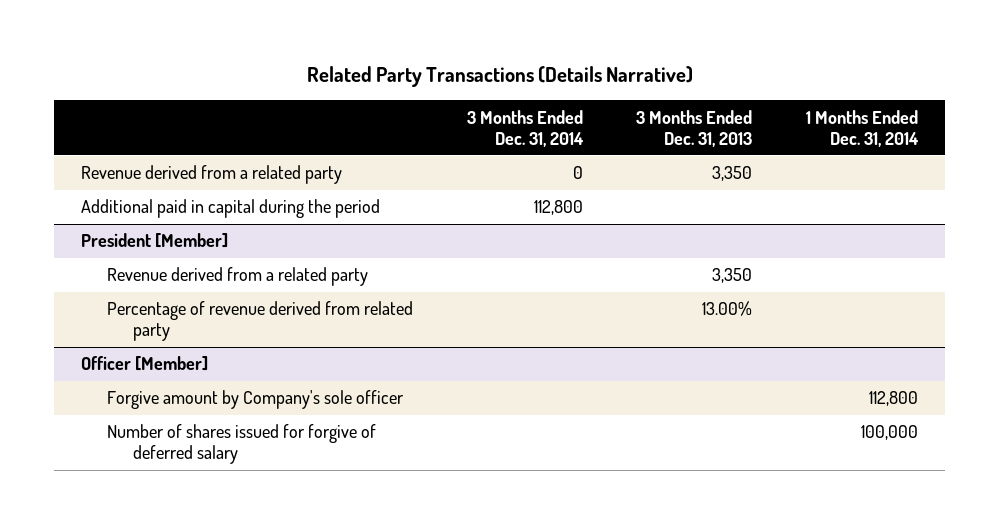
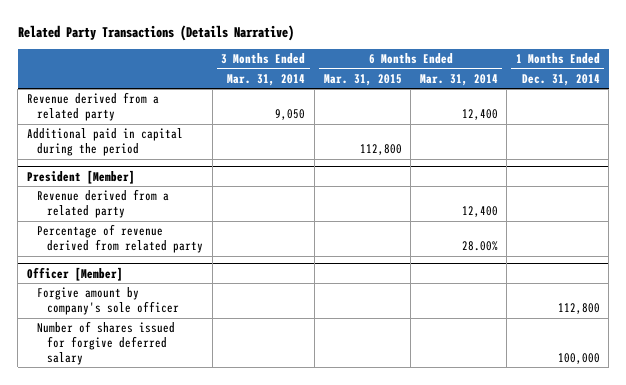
- | 3 Months Ended Dec. 31, 2014 | 3 Months Ended Dec. 31, 2013 | 1 Months Ended Dec. 31, 2014
+ | 3 Months Ended Mar. 31, 2014 | 6 Months Ended Mar. 31, 2015 | 6 Months Ended Mar. 31, 2014 | 1 Months Ended Dec. 31, 2014
@ Officer [Member]
- Forgive amount by Company's sole officer | | | 112,800
- Number of shares issued for forgive of deferred salary | | | 100,000
+ Forgive amount by company's sole officer | | | | 112,800
+ Number of shares issued for forgive deferred salary | | | | 100,000

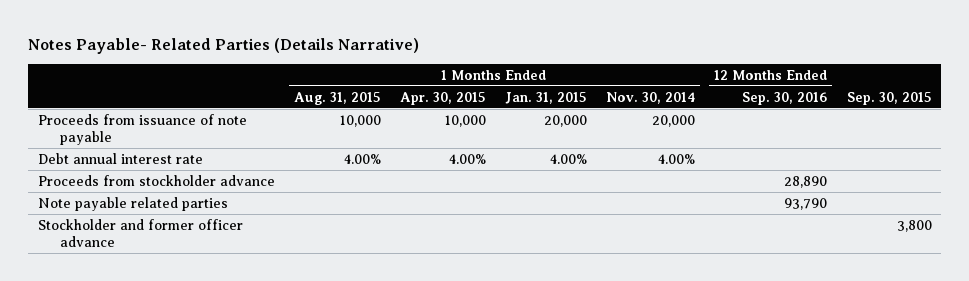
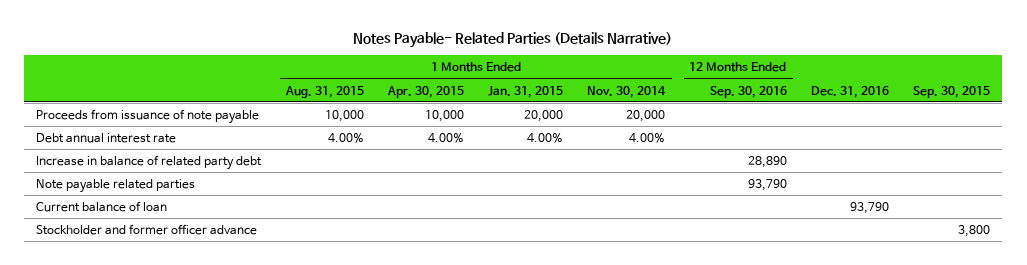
- | 1 Months Ended Aug. 31, 2015 | 1 Months Ended Apr. 30, 2015 | 1 Months Ended Jan. 31, 2015 | 1 Months Ended Nov. 30, 2014 | 12 Months Ended Sep. 30, 2016 | Sep. 30, 2015
+ | 1 Months Ended Aug. 31, 2015 | 1 Months Ended Apr. 30, 2015 | 1 Months Ended Jan. 31, 2015 | 1 Months Ended Nov. 30, 2014 | 12 Months Ended Sep. 30, 2016 | Dec. 31, 2016 | Sep. 30, 2015
- Proceeds from stockholder advance | | | | | 28,890 |
+ Increase in balance of related party debt | | | | | 28,890 | |
+ Current balance of loan | | | | | | 93,790 |

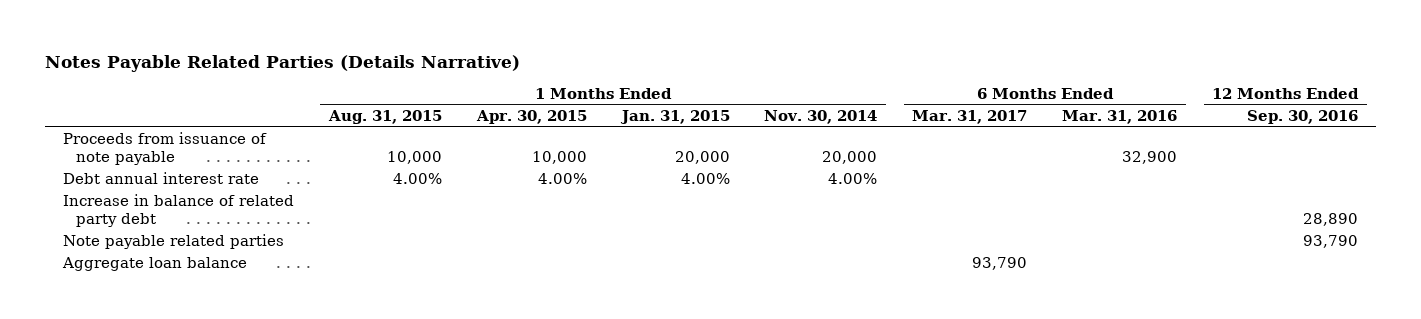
- Notes Payable- Related Parties (Details Narrative)
+ Notes Payable Related Parties (Details Narrative)
- | 1 Months Ended Aug. 31, 2015 | 1 Months Ended Apr. 30, 2015 | 1 Months Ended Jan. 31, 2015 | 1 Months Ended Nov. 30, 2014 | 12 Months Ended Sep. 30, 2016 | Dec. 31, 2016 | Sep. 30, 2015
+ | 1 Months Ended Aug. 31, 2015 | 1 Months Ended Apr. 30, 2015 | 1 Months Ended Jan. 31, 2015 | 1 Months Ended Nov. 30, 2014 | 6 Months Ended Mar. 31, 2017 | 6 Months Ended Mar. 31, 2016 | 12 Months Ended Sep. 30, 2016
- Current balance of loan | | | | | | 93,790 |
- Stockholder and former officer advance | | | | | | | 3,800
+ Aggregate loan balance | | | | | 93,790 | |

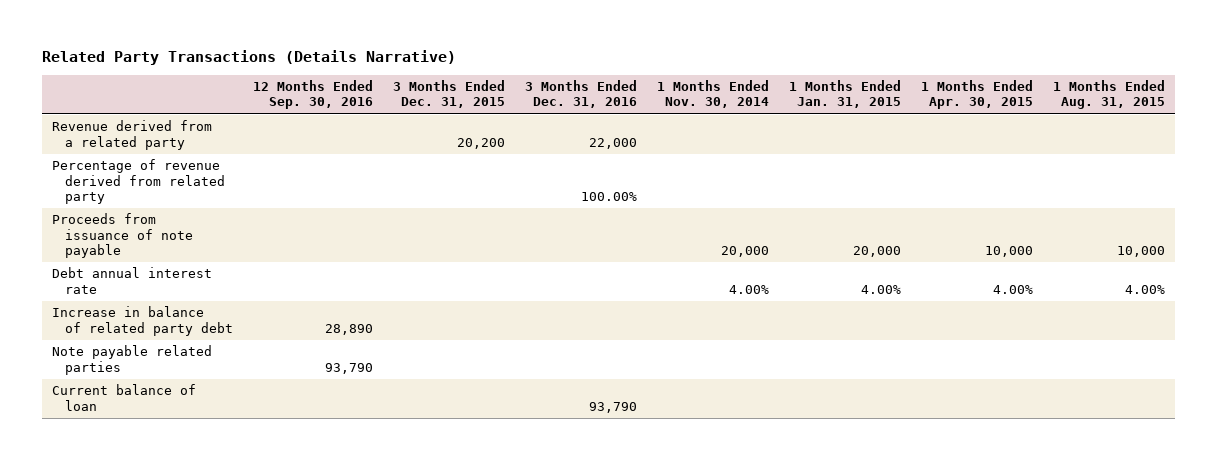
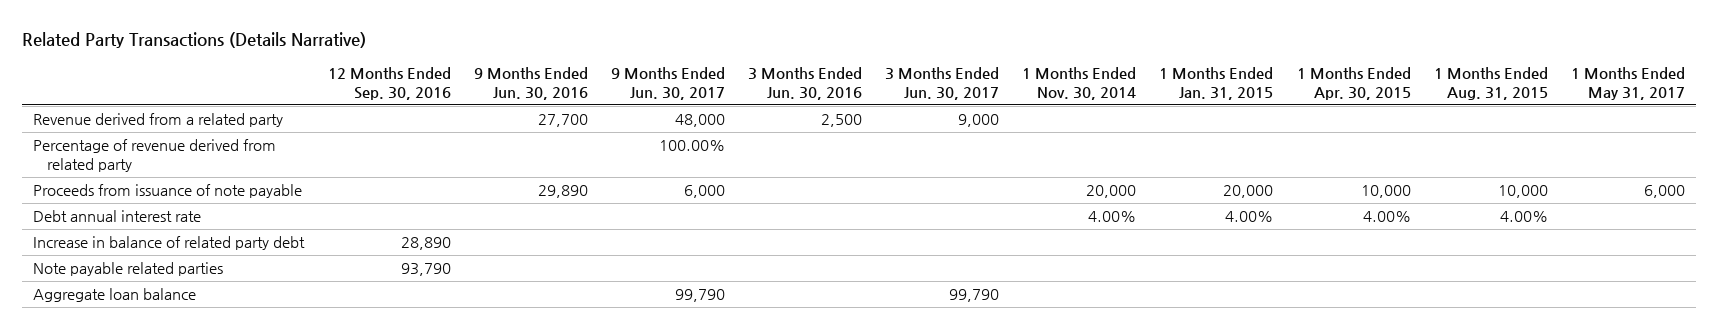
- | 12 Months Ended Sep. 30, 2016 | 3 Months Ended Dec. 31, 2015 | 3 Months Ended Dec. 31, 2016 | 1 Months Ended Nov. 30, 2014 | 1 Months Ended Jan. 31, 2015 | 1 Months Ended Apr. 30, 2015 | 1 Months Ended Aug. 31, 2015
+ | 12 Months Ended Sep. 30, 2016 | 9 Months Ended Jun. 30, 2016 | 9 Months Ended Jun. 30, 2017 | 3 Months Ended Jun. 30, 2016 | 3 Months Ended Jun. 30, 2017 | 1 Months Ended Nov. 30, 2014 | 1 Months Ended Jan. 31, 2015 | 1 Months Ended Apr. 30, 2015 | 1 Months Ended Aug. 31, 2015 | 1 Months Ended May 31, 2017
- Current balance of loan | | | 93,790 | | | |
+ Aggregate loan balance | | | 99,790 | | 99,790 | | | | |

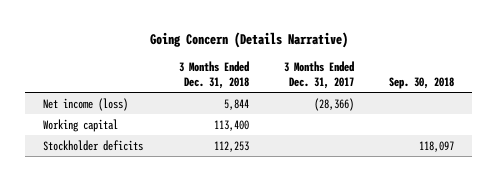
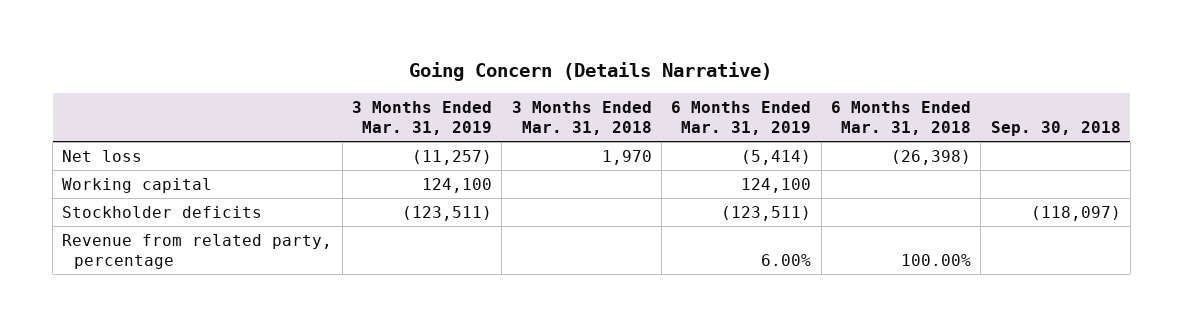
- | 3 Months Ended Dec. 31, 2018 | 3 Months Ended Dec. 31, 2017 | Sep. 30, 2018
+ | 3 Months Ended Mar. 31, 2019 | 3 Months Ended Mar. 31, 2018 | 6 Months Ended Mar. 31, 2019 | 6 Months Ended Mar. 31, 2018 | Sep. 30, 2018
- Net income (loss) | 5,844 | (28,366) |
+ Net loss | (11,257) | 1,970 | (5,414) | (26,398) |
- Stockholder deficits | 112,253 | | 118,097
+ Stockholder deficits | (123,511) | | (123,511) | | (118,097)
+ Revenue from related party, percentage | | | 6.00% | 100.00% |

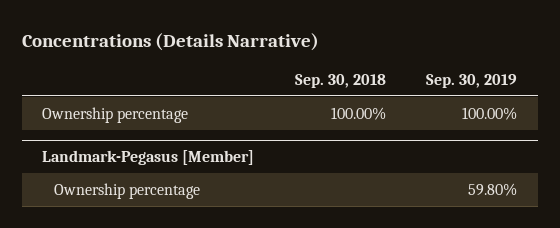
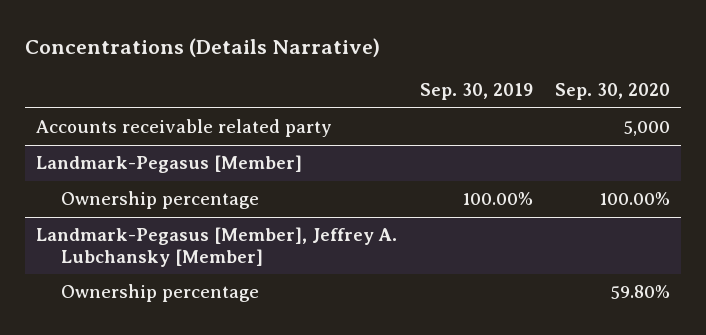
- | Sep. 30, 2018 | Sep. 30, 2019
+ | Sep. 30, 2019 | Sep. 30, 2020
- Ownership percentage | 100.00% | 100.00%
+ Accounts receivable related party | | 5,000
@ Landmark-Pegasus [Member]
- Ownership percentage | | 59.80%
+ Ownership percentage | 100.00% | 100.00%
+ Landmark-Pegasus [Member], Jeffrey A. Lubchansky [Member]
+ Ownership percentage | | 59.80%

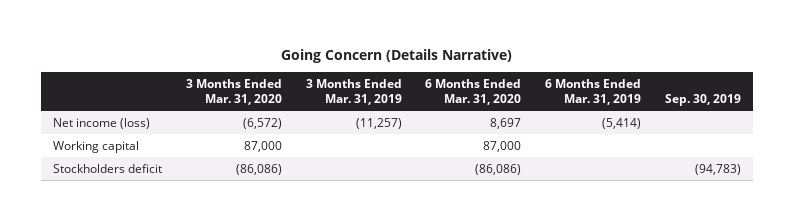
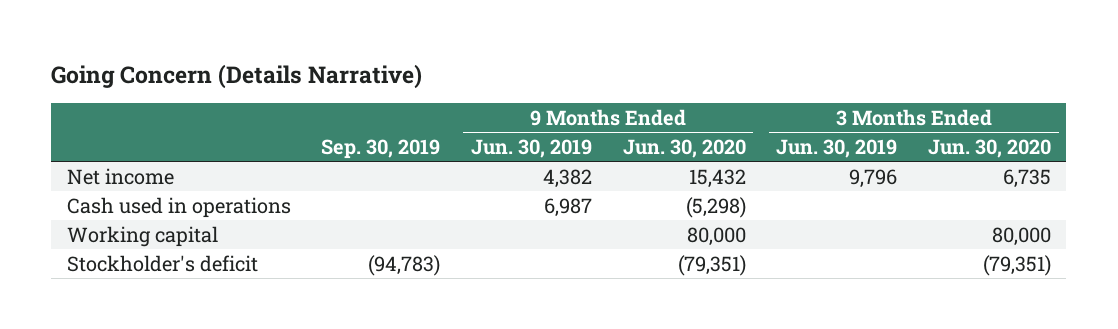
- | 3 Months Ended Mar. 31, 2020 | 3 Months Ended Mar. 31, 2019 | 6 Months Ended Mar. 31, 2020 | 6 Months Ended Mar. 31, 2019 | Sep. 30, 2019
+ | Sep. 30, 2019 | 9 Months Ended Jun. 30, 2019 | 9 Months Ended Jun. 30, 2020 | 3 Months Ended Jun. 30, 2019 | 3 Months Ended Jun. 30, 2020
- Net income (loss) | (6,572) | (11,257) | 8,697 | (5,414) |
+ Net income | | 4,382 | 15,432 | 9,796 | 6,735
+ Cash used in operations | | 6,987 | (5,298) | |
- Stockholders deficit | (86,086) | | (86,086) | | (94,783)
+ Stockholder's deficit | (94,783) | | (79,351) | | (79,351)

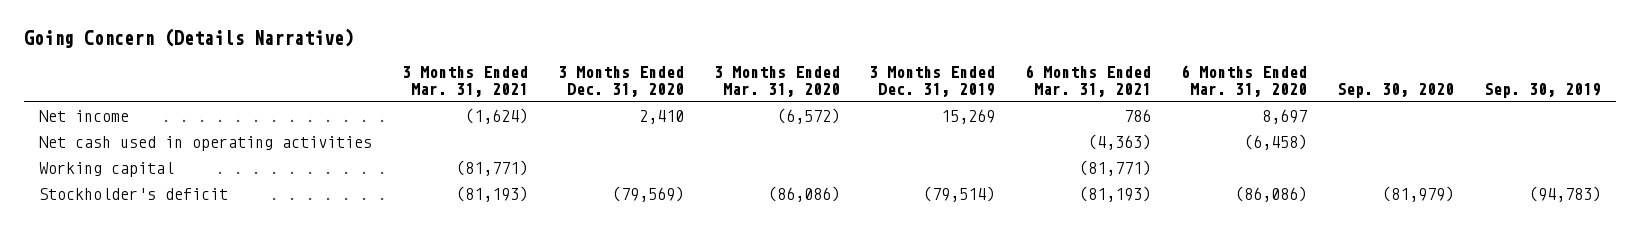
- | Sep. 30, 2019 | 9 Months Ended Jun. 30, 2019 | 9 Months Ended Jun. 30, 2020 | 3 Months Ended Jun. 30, 2019 | 3 Months Ended Jun. 30, 2020
+ | 3 Months Ended Mar. 31, 2021 | 3 Months Ended Dec. 31, 2020 | 3 Months Ended Mar. 31, 2020 | 3 Months Ended Dec. 31, 2019 | 6 Months Ended Mar. 31, 2021 | 6 Months Ended Mar. 31, 2020 | Sep. 30, 2020 | Sep. 30, 2019
- Cash used in operations | | 6,987 | (5,298) | |
+ Net cash used in operating activities | | | | | (4,363) | (6,458) | |

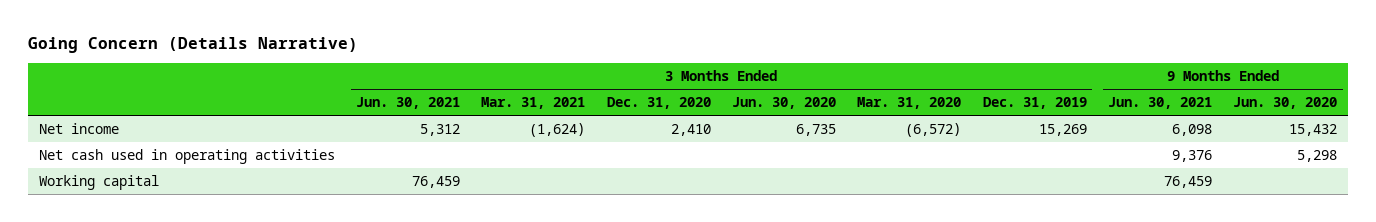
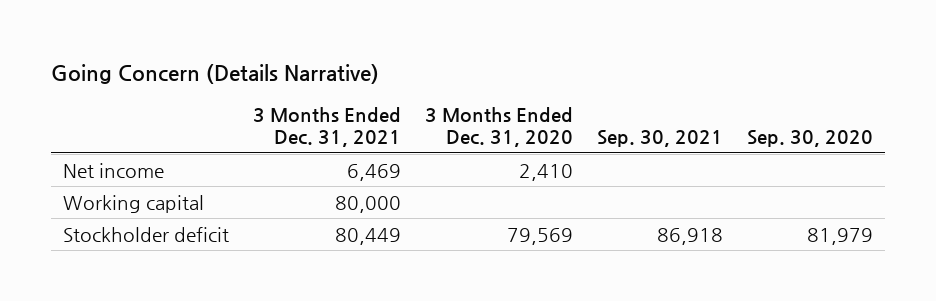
- | 3 Months Ended Jun. 30, 2021 | 3 Months Ended Mar. 31, 2021 | 3 Months Ended Dec. 31, 2020 | 3 Months Ended Jun. 30, 2020 | 3 Months Ended Mar. 31, 2020 | 3 Months Ended Dec. 31, 2019 | 9 Months Ended Jun. 30, 2021 | 9 Months Ended Jun. 30, 2020
+ | 3 Months Ended Dec. 31, 2021 | 3 Months Ended Dec. 31, 2020 | Sep. 30, 2021 | Sep. 30, 2020
- Net cash used in operating activities | | | | | | | 9,376 | 5,298
+ Stockholder deficit | 80,449 | 79,569 | 86,918 | 81,979

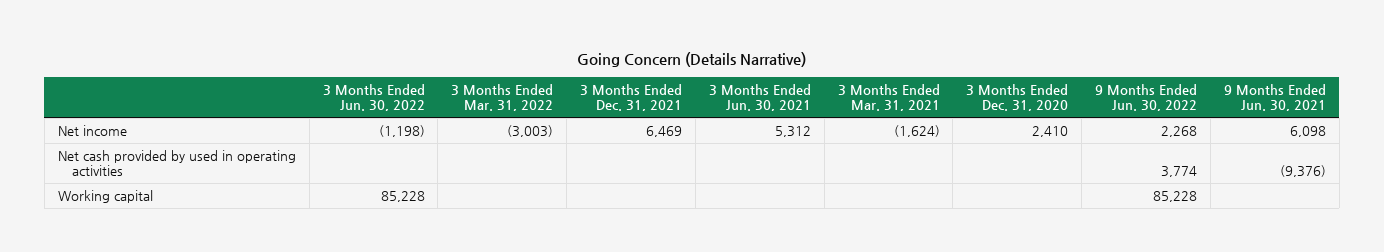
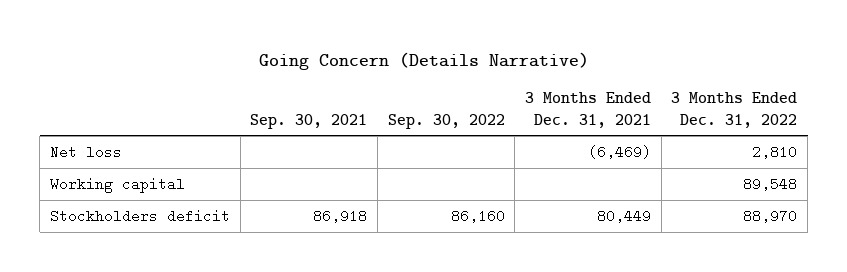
- | 3 Months Ended Jun. 30, 2022 | 3 Months Ended Mar. 31, 2022 | 3 Months Ended Dec. 31, 2021 | 3 Months Ended Jun. 30, 2021 | 3 Months Ended Mar. 31, 2021 | 3 Months Ended Dec. 31, 2020 | 9 Months Ended Jun. 30, 2022 | 9 Months Ended Jun. 30, 2021
+ | Sep. 30, 2021 | Sep. 30, 2022 | 3 Months Ended Dec. 31, 2021 | 3 Months Ended Dec. 31, 2022
- Net income | (1,198) | (3,003) | 6,469 | 5,312 | (1,624) | 2,410 | 2,268 | 6,098
- Net cash provided by used in operating activities | | | | | | | 3,774 | (9,376)
+ Net loss | | | (6,469) | 2,810
+ Stockholders deficit | 86,918 | 86,160 | 80,449 | 88,970

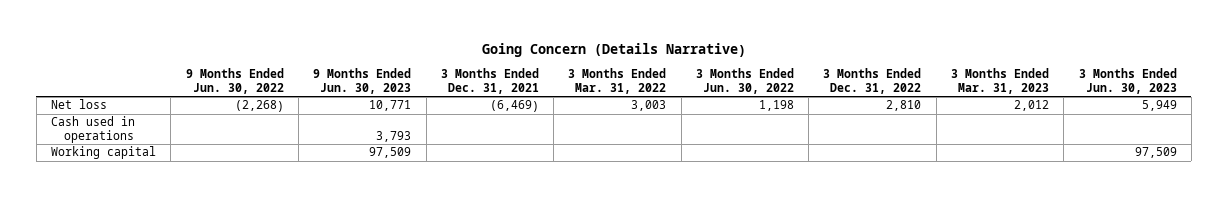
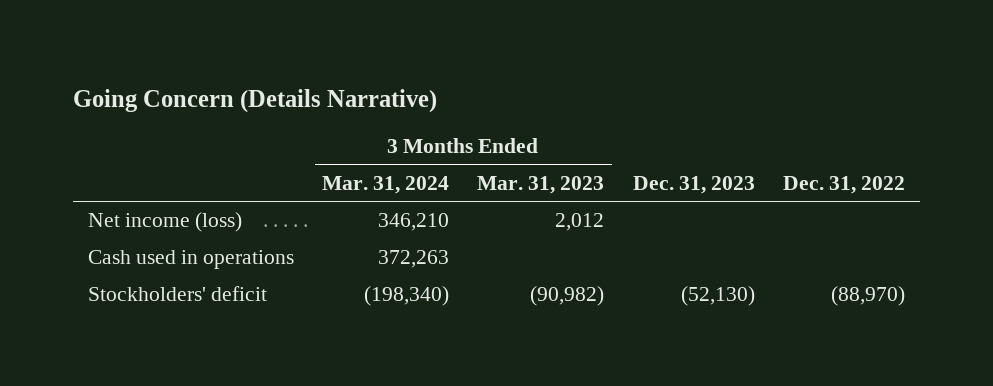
- | 9 Months Ended Jun. 30, 2022 | 9 Months Ended Jun. 30, 2023 | 3 Months Ended Dec. 31, 2021 | 3 Months Ended Mar. 31, 2022 | 3 Months Ended Jun. 30, 2022 | 3 Months Ended Dec. 31, 2022 | 3 Months Ended Mar. 31, 2023 | 3 Months Ended Jun. 30, 2023
+ | 3 Months Ended Mar. 31, 2024 | 3 Months Ended Mar. 31, 2023 | Dec. 31, 2023 | Dec. 31, 2022
- Net loss | (2,268) | 10,771 | (6,469) | 3,003 | 1,198 | 2,810 | 2,012 | 5,949
+ Net income (loss) | 346,210 | 2,012 | |
- Working capital | | 97,509 | | | | | | 97,509
+ Stockholders' deficit | (198,340) | (90,982) | (52,130) | (88,970)

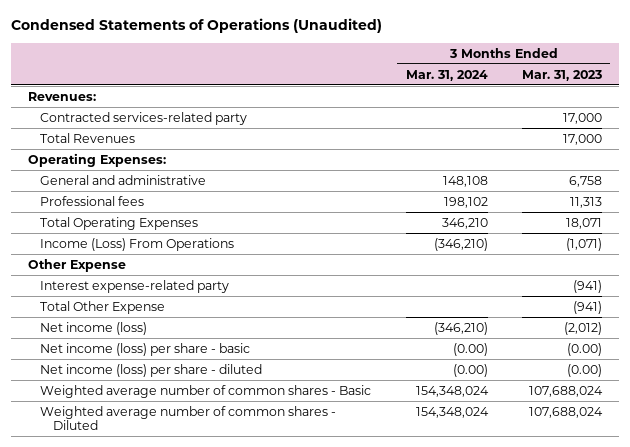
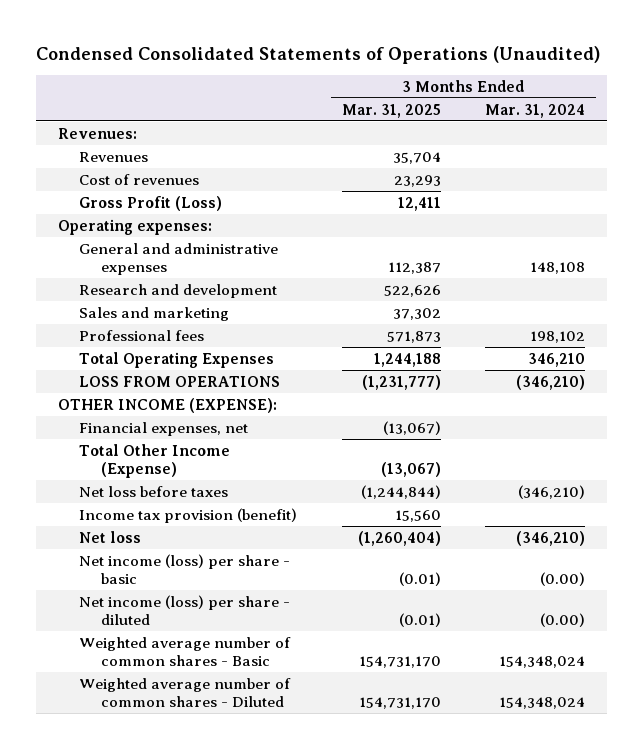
- Condensed Statements of Operations (Unaudited)
+ Condensed Consolidated Statements of Operations (Unaudited)
- | 3 Months Ended Mar. 31, 2024 | 3 Months Ended Mar. 31, 2023
+ | 3 Months Ended Mar. 31, 2025 | 3 Months Ended Mar. 31, 2024
- Contracted services-related party | | 17,000
- Total Revenues | | 17,000
- Operating Expenses:
- General and administrative | 148,108 | 6,758
+ Revenues | 35,704 |
+ Cost of revenues | 23,293 |
+ Gross Profit (Loss) | 12,411 |
+ Operating expenses:
+ General and administrative expenses | 112,387 | 148,108
+ Research and development | 522,626 |
+ Sales and marketing | 37,302 |
- Income (Loss) From Operations | (346,210) | (1,071)
- Other Expense
- Interest expense-related party | | (941)
- Total Other Expense | | (941)
- Net income (loss) | (346,210) | (2,012)
+ LOSS FROM OPERATIONS | (1,231,777) | (346,210)
+ OTHER INCOME (EXPENSE):
+ Financial expenses, net | (13,067) |
+ Total Other Income (Expense) | (13,067) |
+ Net loss before taxes | (1,244,844) | (346,210)
+ Income tax provision (benefit) | 15,560 |
+ Net loss | (1,260,404) | (346,210)

